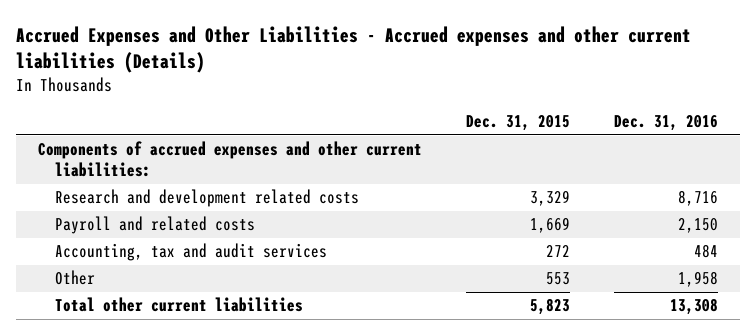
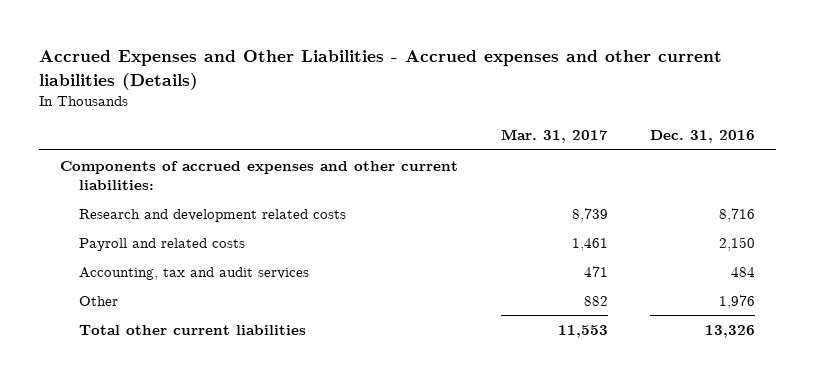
- | Dec. 31, 2015 | Dec. 31, 2016
+ | Mar. 31, 2017 | Dec. 31, 2016
- Other | 553 | 1,958
- Total other current liabilities | 5,823 | 13,308
+ Other | 882 | 1,976
+ Total other current liabilities | 11,553 | 13,326

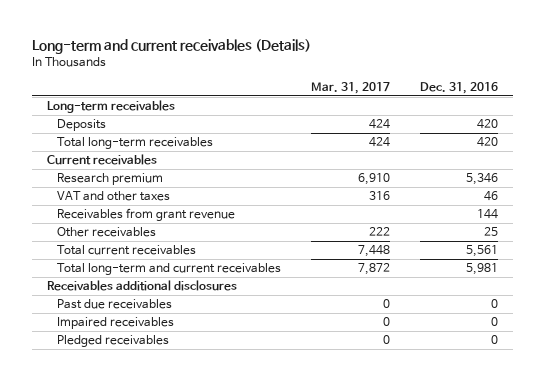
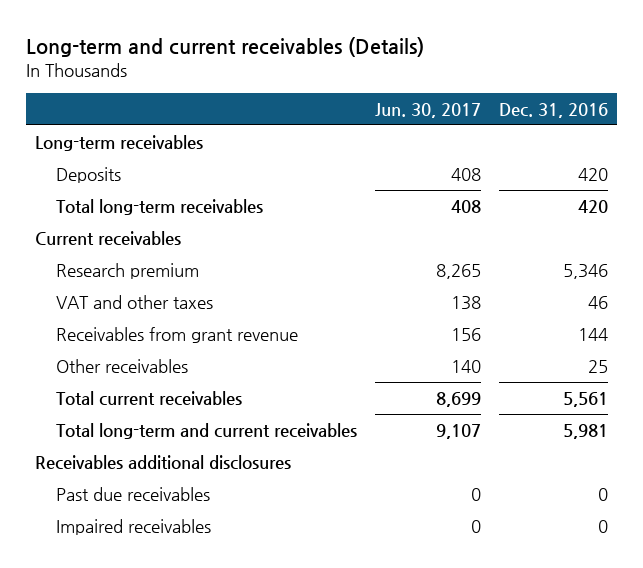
- | Mar. 31, 2017 | Dec. 31, 2016
+ | Jun. 30, 2017 | Dec. 31, 2016
- Pledged receivables | 0 | 0

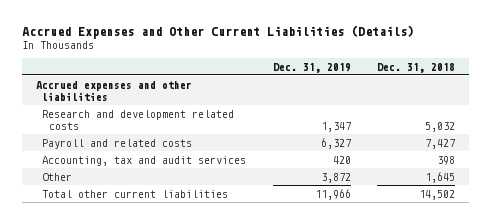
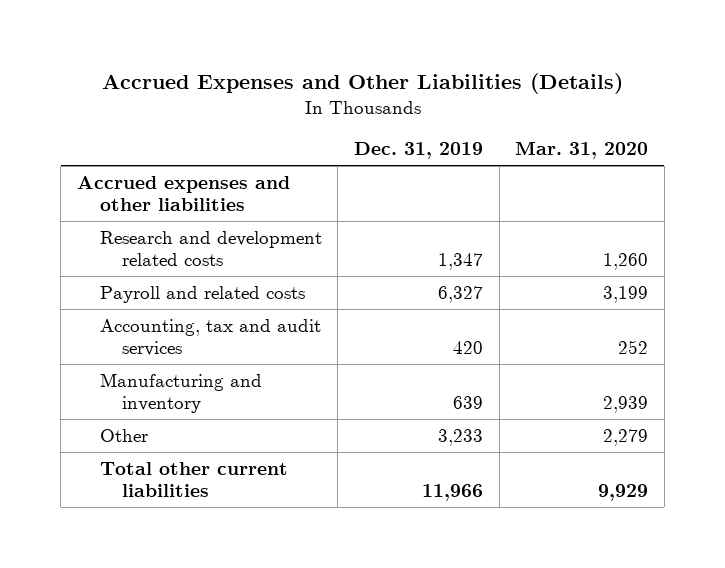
- Accrued Expenses and Other Current Liabilities (Details)
+ Accrued Expenses and Other Liabilities (Details)
- | Dec. 31, 2019 | Dec. 31, 2018
+ | Dec. 31, 2019 | Mar. 31, 2020
- Other | 3,872 | 1,645
+ Manufacturing and inventory | 639 | 2,939
+ Other | 3,233 | 2,279

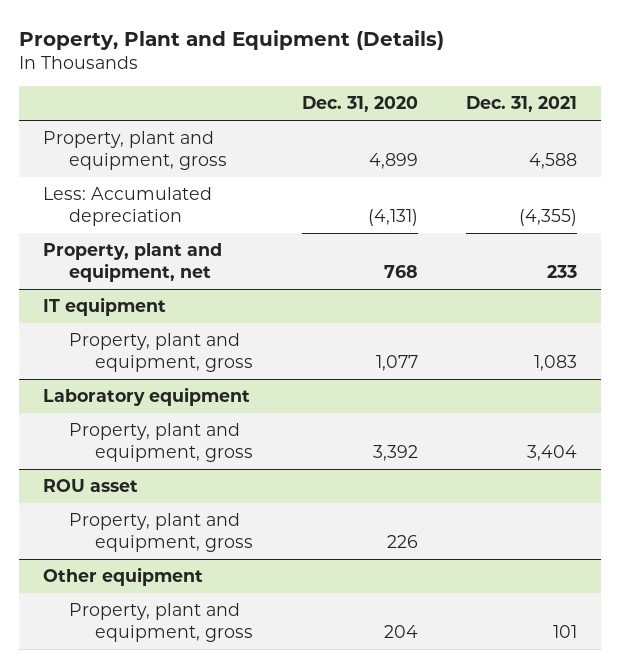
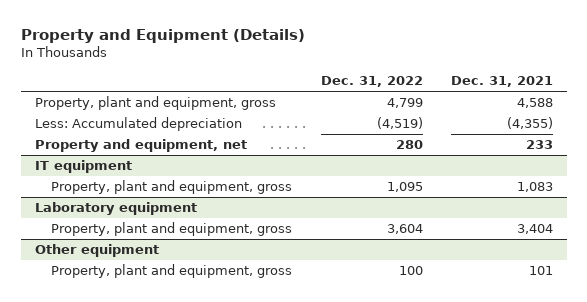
- Property, Plant and Equipment (Details)
+ Property and Equipment (Details)
- | Dec. 31, 2020 | Dec. 31, 2021
+ | Dec. 31, 2022 | Dec. 31, 2021
- Property, plant and equipment, net | 768 | 233
+ Property and equipment, net | 280 | 233
- ROU asset
- Property, plant and equipment, gross | 226 |

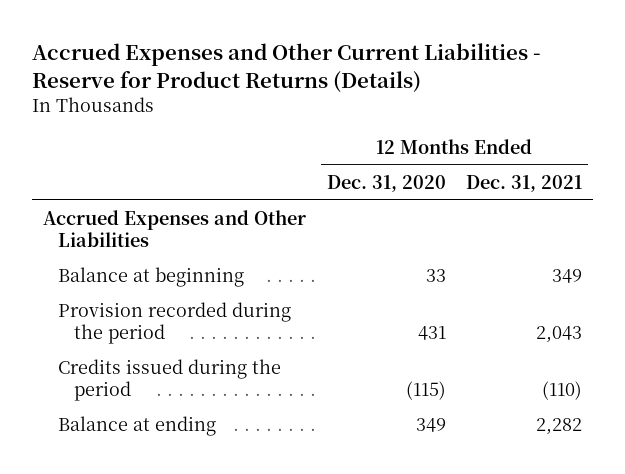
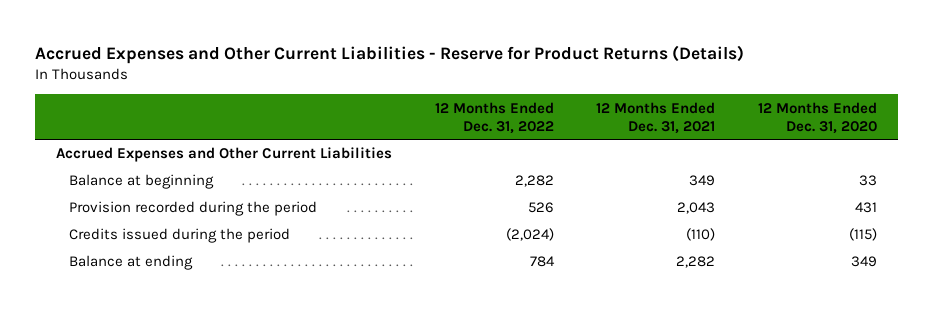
- | 12 Months Ended Dec. 31, 2020 | 12 Months Ended Dec. 31, 2021
+ | 12 Months Ended Dec. 31, 2022 | 12 Months Ended Dec. 31, 2021 | 12 Months Ended Dec. 31, 2020
- Accrued Expenses and Other Liabilities
+ Accrued Expenses and Other Current Liabilities

